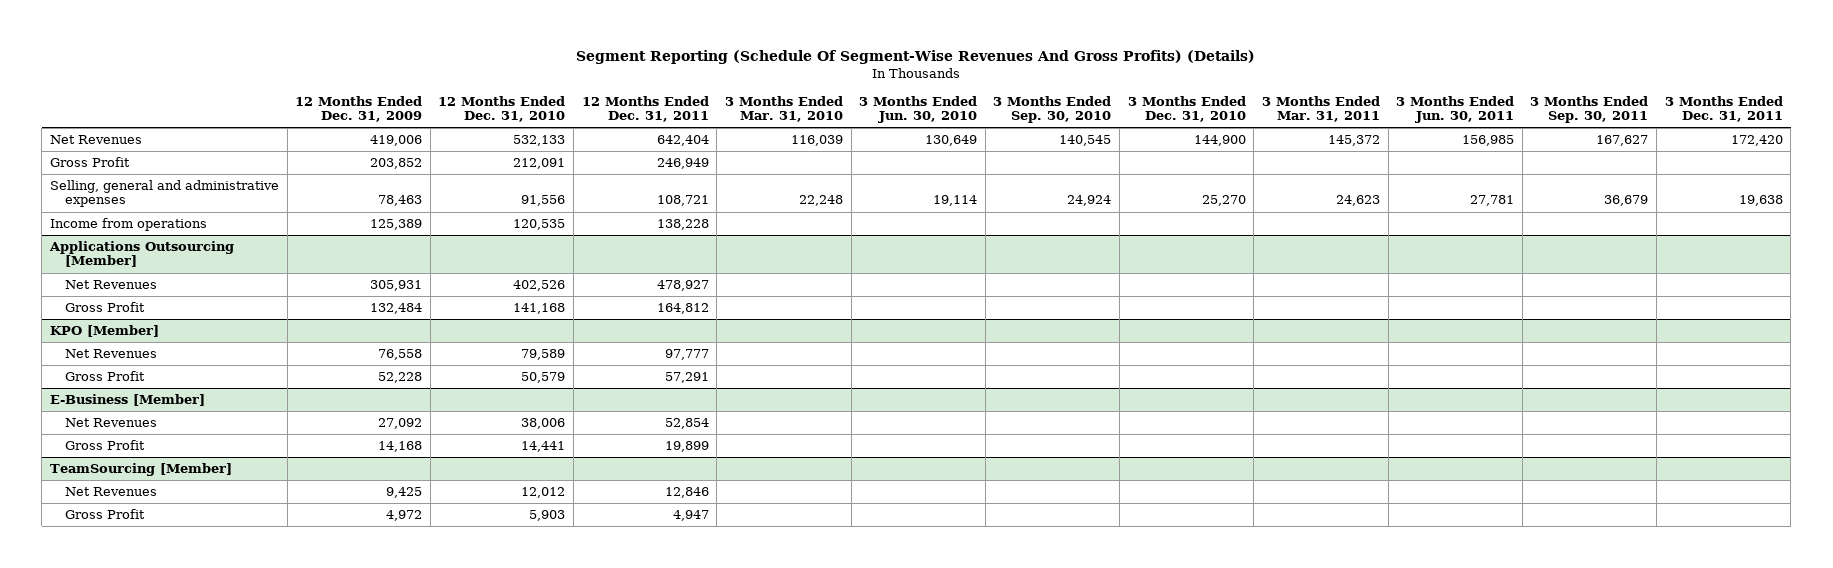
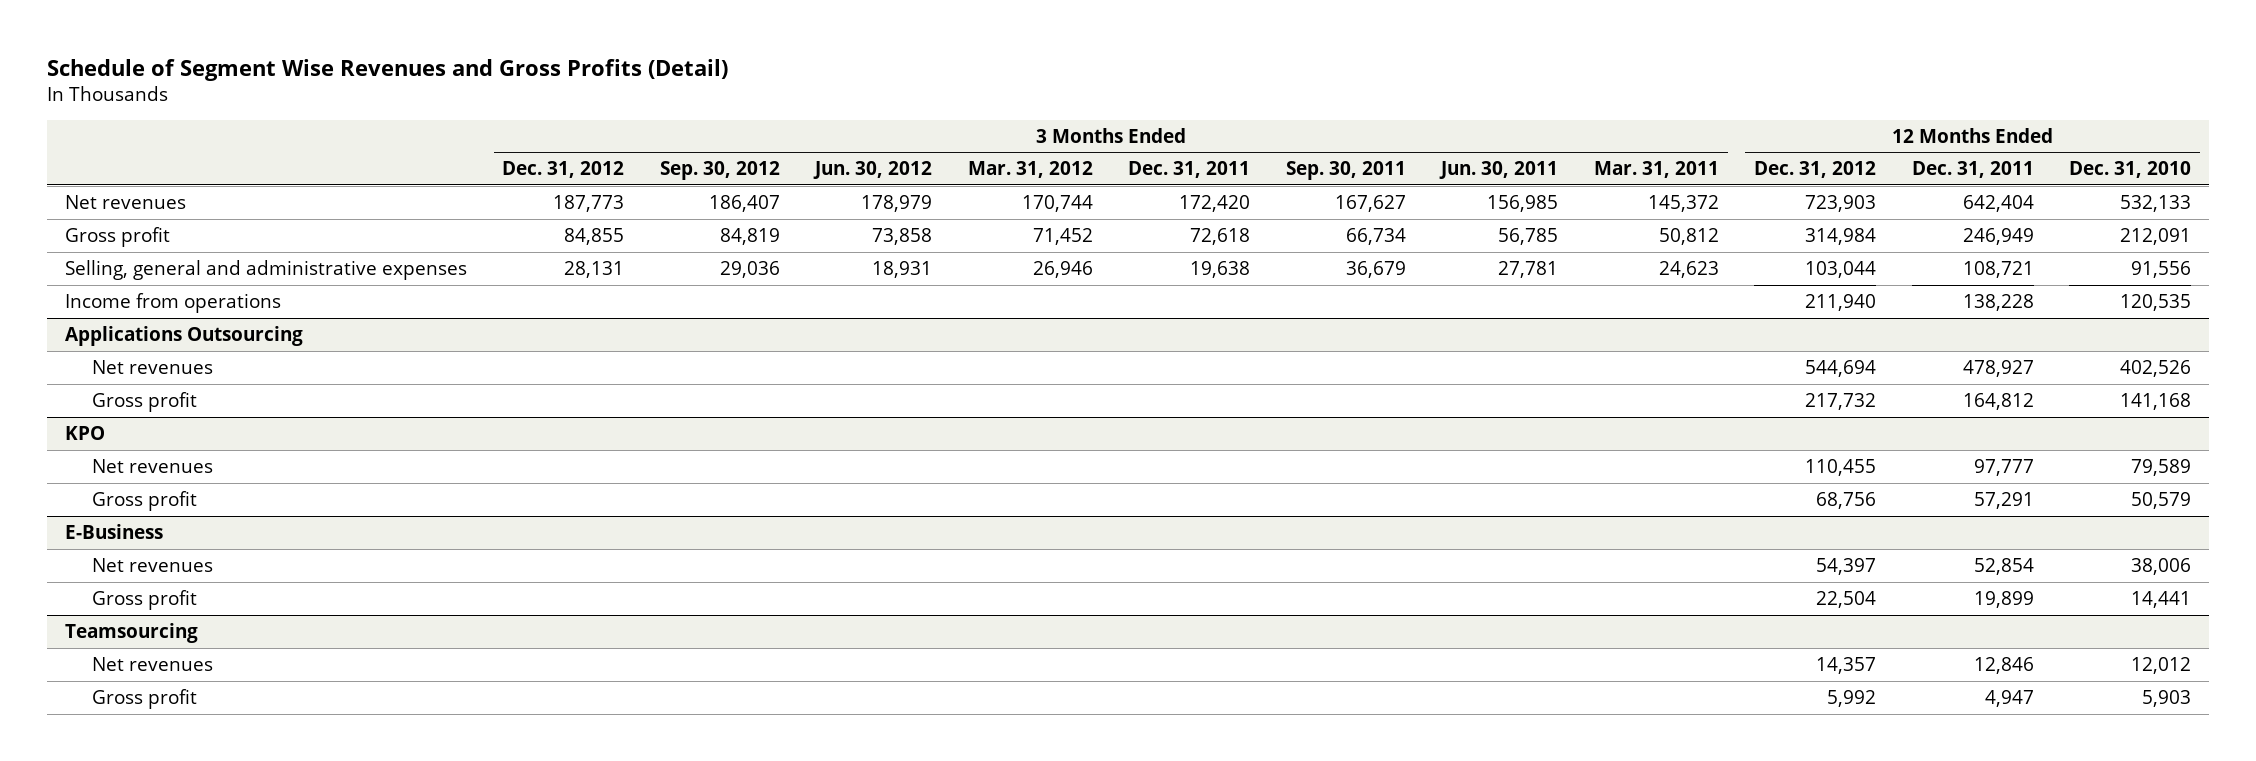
- Segment Reporting (Schedule Of Segment-Wise Revenues And Gross Profits) (Details)
+ Schedule of Segment Wise Revenues and Gross Profits (Detail)
- | 12 Months Ended Dec. 31, 2009 | 12 Months Ended Dec. 31, 2010 | 12 Months Ended Dec. 31, 2011 | 3 Months Ended Mar. 31, 2010 | 3 Months Ended Jun. 30, 2010 | 3 Months Ended Sep. 30, 2010 | 3 Months Ended Dec. 31, 2010 | 3 Months Ended Mar. 31, 2011 | 3 Months Ended Jun. 30, 2011 | 3 Months Ended Sep. 30, 2011 | 3 Months Ended Dec. 31, 2011
+ | 3 Months Ended Dec. 31, 2012 | 3 Months Ended Sep. 30, 2012 | 3 Months Ended Jun. 30, 2012 | 3 Months Ended Mar. 31, 2012 | 3 Months Ended Dec. 31, 2011 | 3 Months Ended Sep. 30, 2011 | 3 Months Ended Jun. 30, 2011 | 3 Months Ended Mar. 31, 2011 | 12 Months Ended Dec. 31, 2012 | 12 Months Ended Dec. 31, 2011 | 12 Months Ended Dec. 31, 2010
- Net Revenues | 419,006 | 532,133 | 642,404 | 116,039 | 130,649 | 140,545 | 144,900 | 145,372 | 156,985 | 167,627 | 172,420
- Gross Profit | 203,852 | 212,091 | 246,949 | | | | | | | |
+ Net revenues | 187,773 | 186,407 | 178,979 | 170,744 | 172,420 | 167,627 | 156,985 | 145,372 | 723,903 | 642,404 | 532,133
+ Gross profit | 84,855 | 84,819 | 73,858 | 71,452 | 72,618 | 66,734 | 56,785 | 50,812 | 314,984 | 246,949 | 212,091
- Applications Outsourcing [Member]
- Net Revenues | 305,931 | 402,526 | 478,927 | | | | | | | |
- Gross Profit | 132,484 | 141,168 | 164,812 | | | | | | | |
- KPO [Member]
- Net Revenues | 76,558 | 79,589 | 97,777 | | | | | | | |
- Gross Profit | 52,228 | 50,579 | 57,291 | | | | | | | |
- E-Business [Member]
- Net Revenues | 27,092 | 38,006 | 52,854 | | | | | | | |
- Gross Profit | 14,168 | 14,441 | 19,899 | | | | | | | |
- TeamSourcing [Member]
- Net Revenues | 9,425 | 12,012 | 12,846 | | | | | | | |
- Gross Profit | 4,972 | 5,903 | 4,947 | | | | | | | |
+ Applications Outsourcing
+ Net revenues | | | | | | | | | 544,694 | 478,927 | 402,526
+ Gross profit | | | | | | | | | 217,732 | 164,812 | 141,168
+ KPO
+ Net revenues | | | | | | | | | 110,455 | 97,777 | 79,589
+ Gross profit | | | | | | | | | 68,756 | 57,291 | 50,579
+ E-Business
+ Net revenues | | | | | | | | | 54,397 | 52,854 | 38,006
+ Gross profit | | | | | | | | | 22,504 | 19,899 | 14,441
+ Teamsourcing
+ Net revenues | | | | | | | | | 14,357 | 12,846 | 12,012
+ Gross profit | | | | | | | | | 5,992 | 4,947 | 5,903

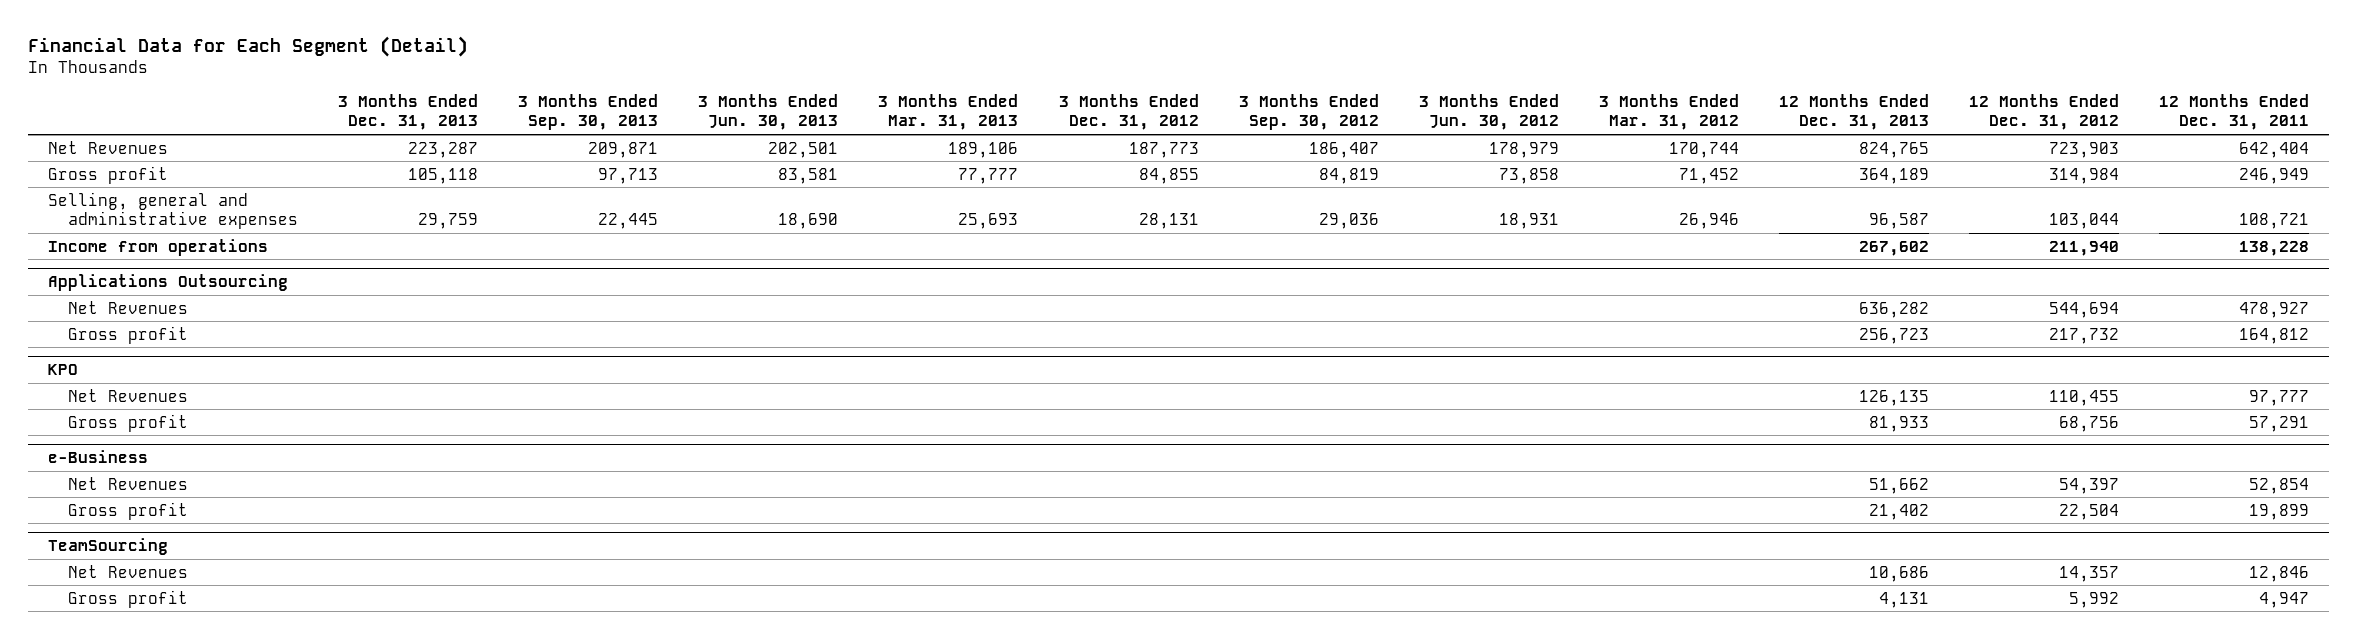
- Schedule of Segment Wise Revenues and Gross Profits (Detail)
+ Financial Data for Each Segment (Detail)
- | 3 Months Ended Dec. 31, 2012 | 3 Months Ended Sep. 30, 2012 | 3 Months Ended Jun. 30, 2012 | 3 Months Ended Mar. 31, 2012 | 3 Months Ended Dec. 31, 2011 | 3 Months Ended Sep. 30, 2011 | 3 Months Ended Jun. 30, 2011 | 3 Months Ended Mar. 31, 2011 | 12 Months Ended Dec. 31, 2012 | 12 Months Ended Dec. 31, 2011 | 12 Months Ended Dec. 31, 2010
+ | 3 Months Ended Dec. 31, 2013 | 3 Months Ended Sep. 30, 2013 | 3 Months Ended Jun. 30, 2013 | 3 Months Ended Mar. 31, 2013 | 3 Months Ended Dec. 31, 2012 | 3 Months Ended Sep. 30, 2012 | 3 Months Ended Jun. 30, 2012 | 3 Months Ended Mar. 31, 2012 | 12 Months Ended Dec. 31, 2013 | 12 Months Ended Dec. 31, 2012 | 12 Months Ended Dec. 31, 2011
- Net revenues | 187,773 | 186,407 | 178,979 | 170,744 | 172,420 | 167,627 | 156,985 | 145,372 | 723,903 | 642,404 | 532,133
+ Net Revenues | 223,287 | 209,871 | 202,501 | 189,106 | 187,773 | 186,407 | 178,979 | 170,744 | 824,765 | 723,903 | 642,404
@ Applications Outsourcing
- Net revenues | | | | | | | | | 544,694 | 478,927 | 402,526
+ Net Revenues | | | | | | | | | 636,282 | 544,694 | 478,927
@ KPO
- Net revenues | | | | | | | | | 110,455 | 97,777 | 79,589
+ Net Revenues | | | | | | | | | 126,135 | 110,455 | 97,777
- E-Business
- Net revenues | | | | | | | | | 54,397 | 52,854 | 38,006
+ e-Business
+ Net Revenues | | | | | | | | | 51,662 | 54,397 | 52,854
- Teamsourcing
- Net revenues | | | | | | | | | 14,357 | 12,846 | 12,012
+ TeamSourcing
+ Net Revenues | | | | | | | | | 10,686 | 14,357 | 12,846

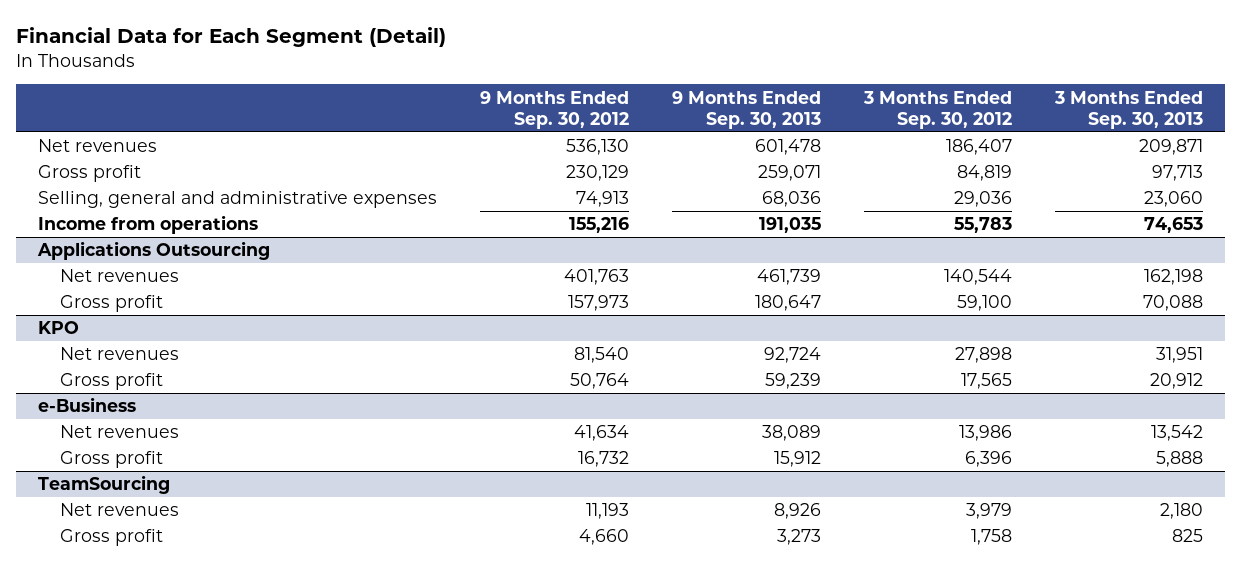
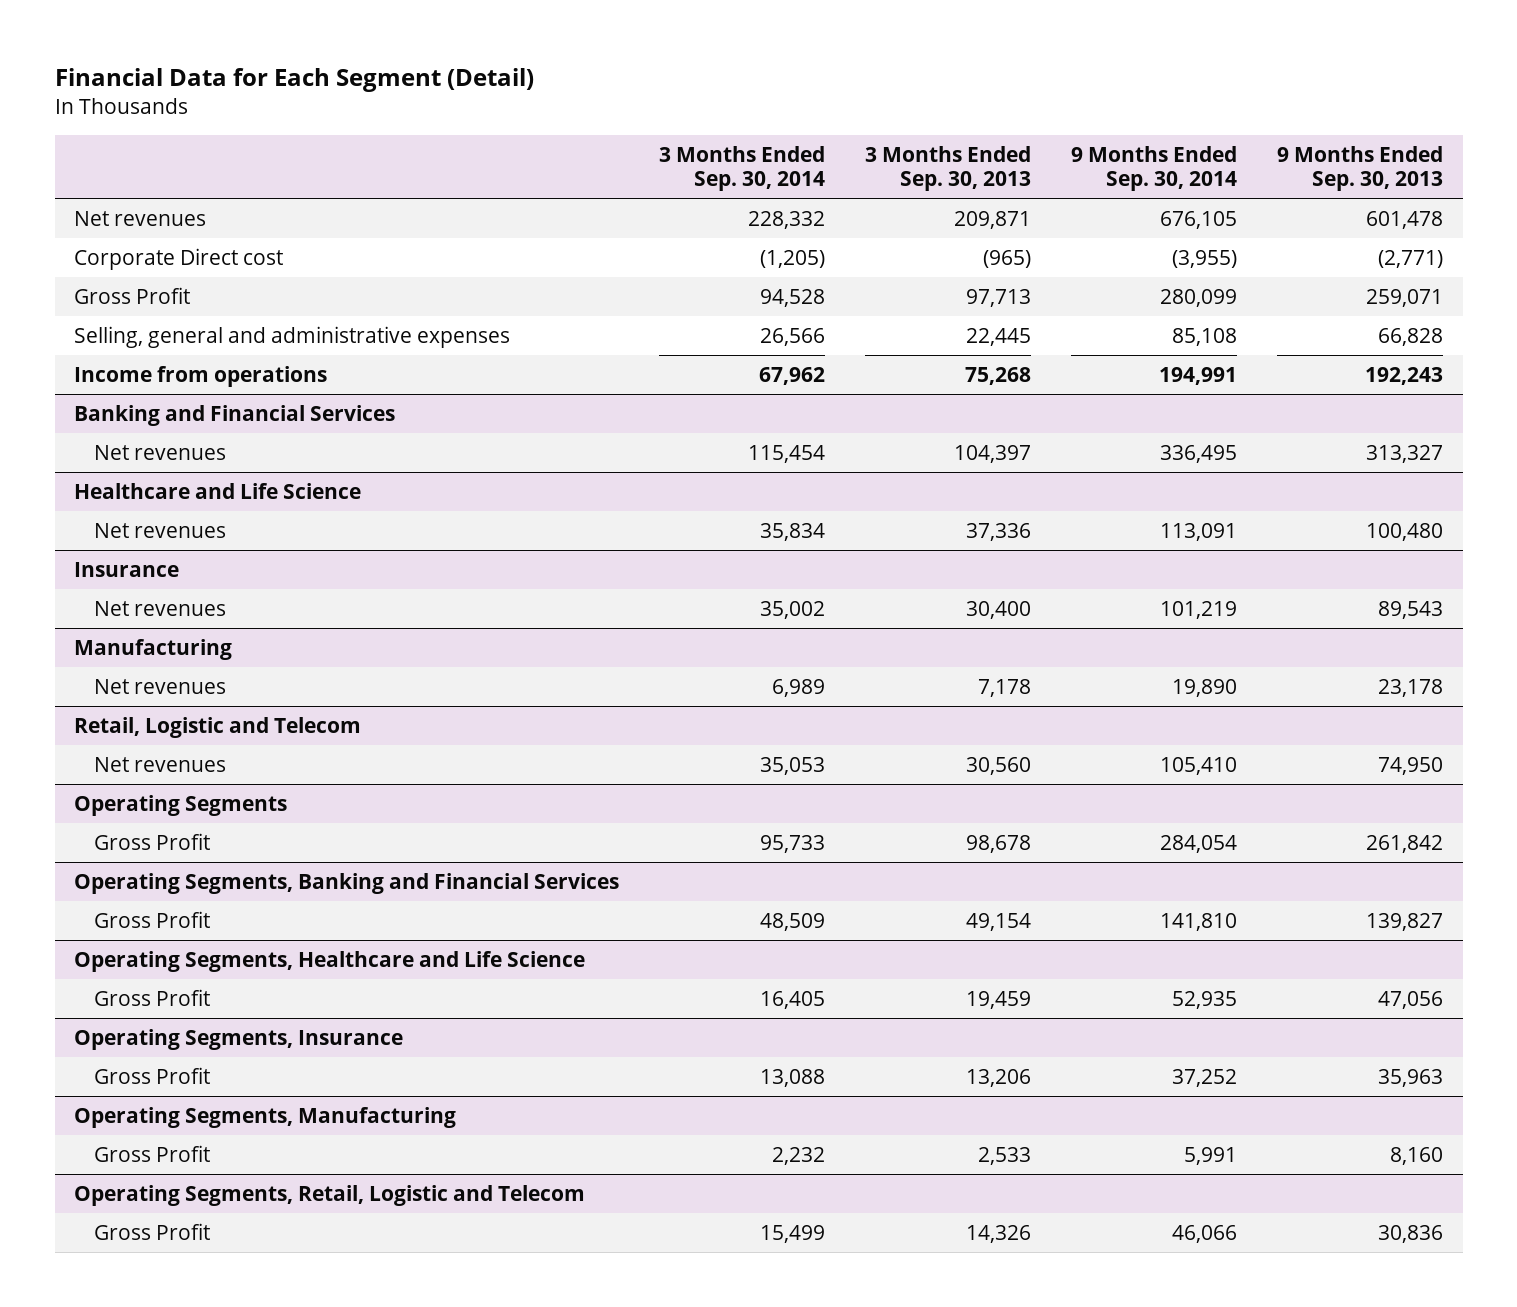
- | 9 Months Ended Sep. 30, 2012 | 9 Months Ended Sep. 30, 2013 | 3 Months Ended Sep. 30, 2012 | 3 Months Ended Sep. 30, 2013
+ | 3 Months Ended Sep. 30, 2014 | 3 Months Ended Sep. 30, 2013 | 9 Months Ended Sep. 30, 2014 | 9 Months Ended Sep. 30, 2013
- Gross profit | 230,129 | 259,071 | 84,819 | 97,713
- Selling, general and administrative expenses | 74,913 | 68,036 | 29,036 | 23,060
- Income from operations | 155,216 | 191,035 | 55,783 | 74,653
- Applications Outsourcing
- Net revenues | 401,763 | 461,739 | 140,544 | 162,198
- Gross profit | 157,973 | 180,647 | 59,100 | 70,088
- KPO
- Net revenues | 81,540 | 92,724 | 27,898 | 31,951
- Gross profit | 50,764 | 59,239 | 17,565 | 20,912
- e-Business
- Net revenues | 41,634 | 38,089 | 13,986 | 13,542
- Gross profit | 16,732 | 15,912 | 6,396 | 5,888
- TeamSourcing
- Net revenues | 11,193 | 8,926 | 3,979 | 2,180
- Gross profit | 4,660 | 3,273 | 1,758 | 825
+ Corporate Direct cost | (1,205) | (965) | (3,955) | (2,771)
+ Gross Profit | 94,528 | 97,713 | 280,099 | 259,071
+ Selling, general and administrative expenses | 26,566 | 22,445 | 85,108 | 66,828
+ Income from operations | 67,962 | 75,268 | 194,991 | 192,243
+ Banking and Financial Services
+ Net revenues | 115,454 | 104,397 | 336,495 | 313,327
+ Healthcare and Life Science
+ Net revenues | 35,834 | 37,336 | 113,091 | 100,480
+ Insurance
+ Net revenues | 35,002 | 30,400 | 101,219 | 89,543
+ Manufacturing
+ Net revenues | 6,989 | 7,178 | 19,890 | 23,178
+ Retail, Logistic and Telecom
+ Net revenues | 35,053 | 30,560 | 105,410 | 74,950
+ Operating Segments
+ Gross Profit | 95,733 | 98,678 | 284,054 | 261,842
+ Operating Segments, Banking and Financial Services
+ Gross Profit | 48,509 | 49,154 | 141,810 | 139,827
+ Operating Segments, Healthcare and Life Science
+ Gross Profit | 16,405 | 19,459 | 52,935 | 47,056
+ Operating Segments, Insurance
+ Gross Profit | 13,088 | 13,206 | 37,252 | 35,963
+ Operating Segments, Manufacturing
+ Gross Profit | 2,232 | 2,533 | 5,991 | 8,160
+ Operating Segments, Retail, Logistic and Telecom
+ Gross Profit | 15,499 | 14,326 | 46,066 | 30,836

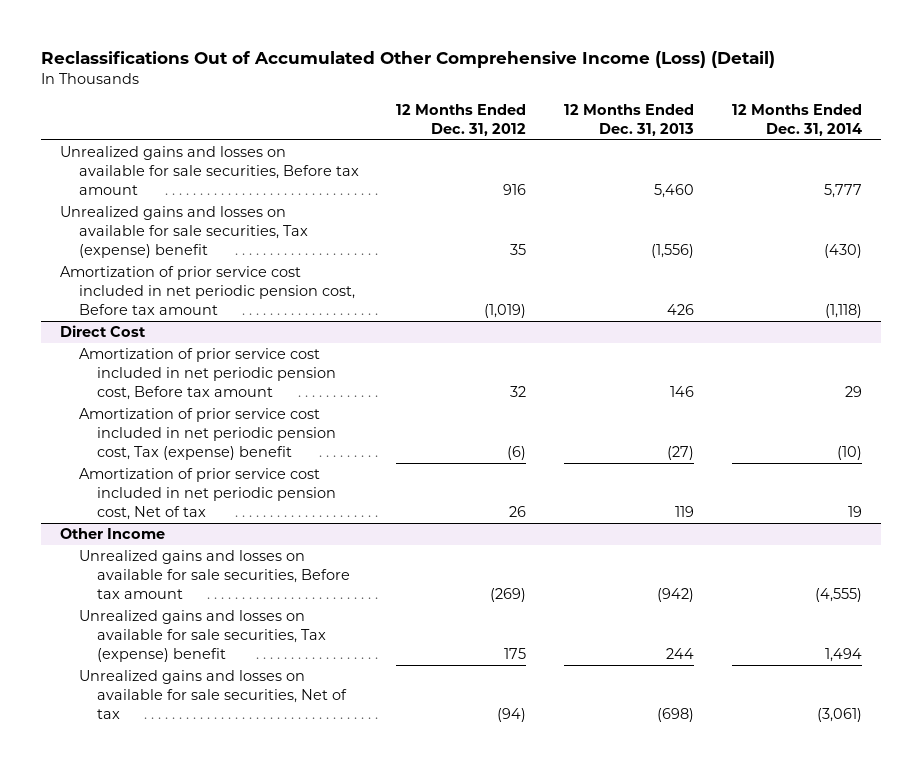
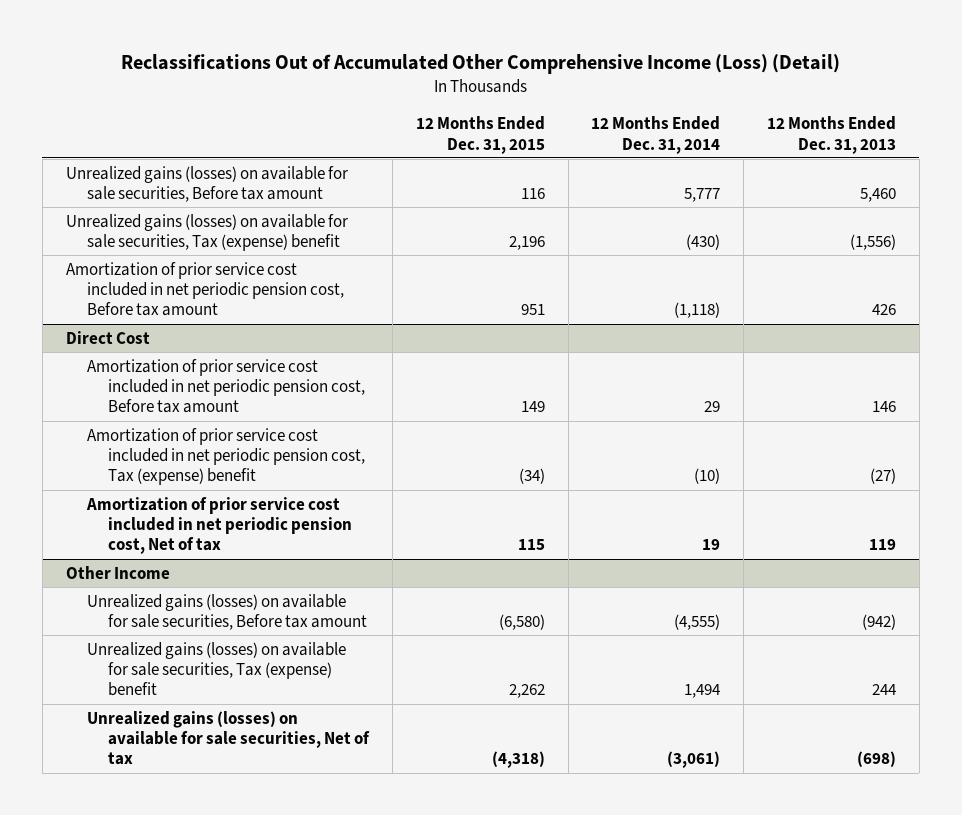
- | 12 Months Ended Dec. 31, 2012 | 12 Months Ended Dec. 31, 2013 | 12 Months Ended Dec. 31, 2014
+ | 12 Months Ended Dec. 31, 2015 | 12 Months Ended Dec. 31, 2014 | 12 Months Ended Dec. 31, 2013
- Unrealized gains and losses on available for sale securities, Before tax amount | 916 | 5,460 | 5,777
- Unrealized gains and losses on available for sale securities, Tax (expense) benefit | 35 | (1,556) | (430)
+ Unrealized gains (losses) on available for sale securities, Before tax amount | 116 | 5,777 | 5,460
+ Unrealized gains (losses) on available for sale securities, Tax (expense) benefit | 2,196 | (430) | (1,556)
@ Other Income
- Unrealized gains and losses on available for sale securities, Before tax amount | (269) | (942) | (4,555)
- Unrealized gains and losses on available for sale securities, Tax (expense) benefit | 175 | 244 | 1,494
- Unrealized gains and losses on available for sale securities, Net of tax | (94) | (698) | (3,061)
+ Unrealized gains (losses) on available for sale securities, Before tax amount | (6,580) | (4,555) | (942)
+ Unrealized gains (losses) on available for sale securities, Tax (expense) benefit | 2,262 | 1,494 | 244
+ Unrealized gains (losses) on available for sale securities, Net of tax | (4,318) | (3,061) | (698)

